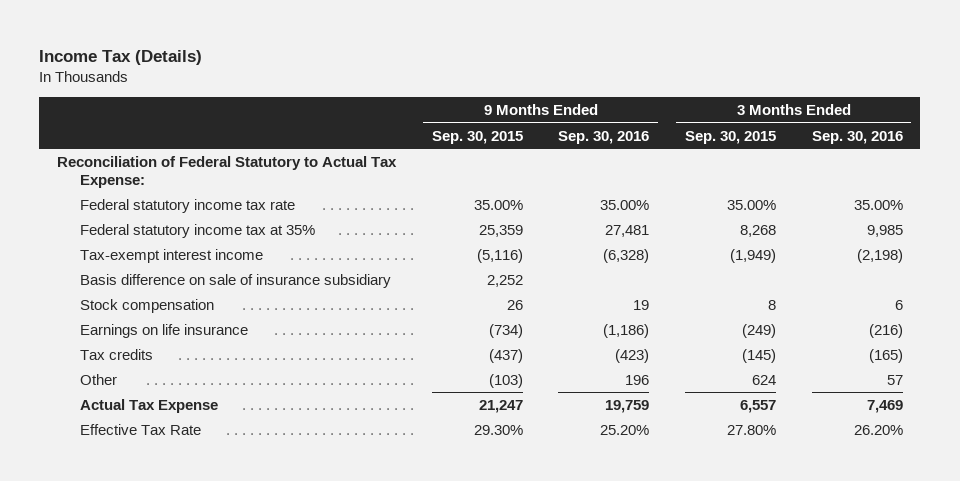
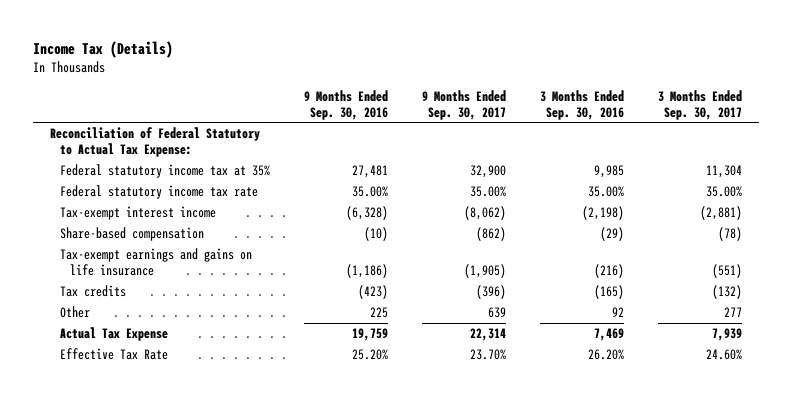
- | 9 Months Ended Sep. 30, 2015 | 9 Months Ended Sep. 30, 2016 | 3 Months Ended Sep. 30, 2015 | 3 Months Ended Sep. 30, 2016
+ | 9 Months Ended Sep. 30, 2016 | 9 Months Ended Sep. 30, 2017 | 3 Months Ended Sep. 30, 2016 | 3 Months Ended Sep. 30, 2017
moved down: Federal statutory income tax rate | 35.00% | 35.00% | 35.00% | 35.00%
- Basis difference on sale of insurance subsidiary | 2,252 | | |
- Stock compensation | 26 | 19 | 8 | 6
- Earnings on life insurance | (734) | (1,186) | (249) | (216)
+ Share-based compensation | (10) | (862) | (29) | (78)
+ Tax-exempt earnings and gains on life insurance | (1,186) | (1,905) | (216) | (551)
- Other | (103) | 196 | 624 | 57
+ Other | 225 | 639 | 92 | 277

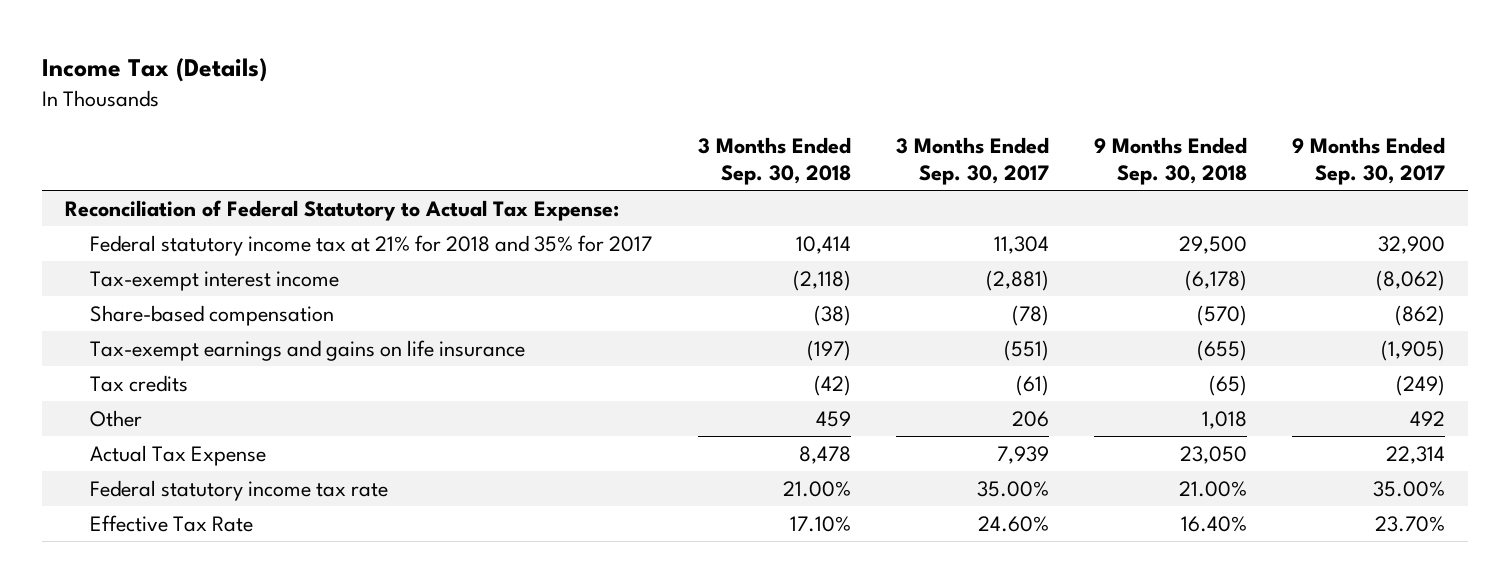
- | 9 Months Ended Sep. 30, 2016 | 9 Months Ended Sep. 30, 2017 | 3 Months Ended Sep. 30, 2016 | 3 Months Ended Sep. 30, 2017
+ | 3 Months Ended Sep. 30, 2018 | 3 Months Ended Sep. 30, 2017 | 9 Months Ended Sep. 30, 2018 | 9 Months Ended Sep. 30, 2017
- Federal statutory income tax at 35% | 27,481 | 32,900 | 9,985 | 11,304
+ Federal statutory income tax at 21% for 2018 and 35% for 2017 | 10,414 | 11,304 | 29,500 | 32,900
- Tax credits | (423) | (396) | (165) | (132)
- Other | 225 | 639 | 92 | 277
+ Tax credits | (42) | (61) | (65) | (249)
+ Other | 459 | 206 | 1,018 | 492
moved down: Federal statutory income tax rate | 21.00% | 35.00% | 21.00% | 35.00%

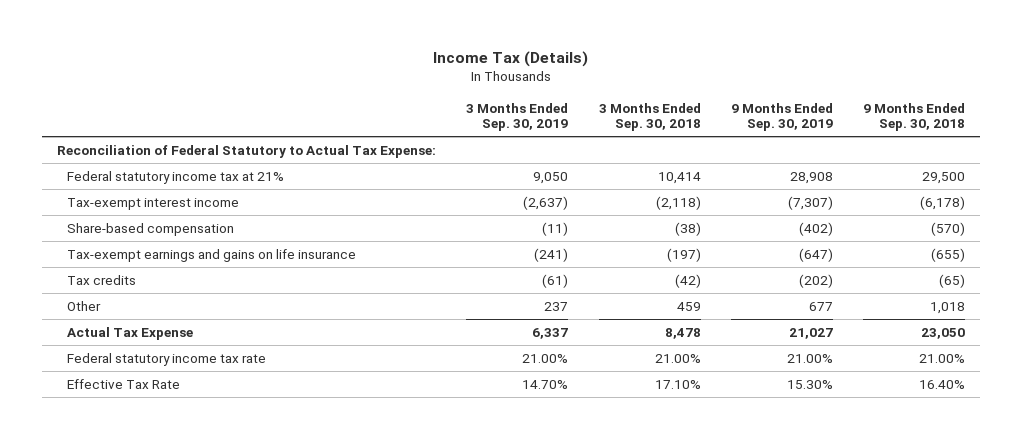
- | 3 Months Ended Sep. 30, 2018 | 3 Months Ended Sep. 30, 2017 | 9 Months Ended Sep. 30, 2018 | 9 Months Ended Sep. 30, 2017
+ | 3 Months Ended Sep. 30, 2019 | 3 Months Ended Sep. 30, 2018 | 9 Months Ended Sep. 30, 2019 | 9 Months Ended Sep. 30, 2018
- Federal statutory income tax at 21% for 2018 and 35% for 2017 | 10,414 | 11,304 | 29,500 | 32,900
+ Federal statutory income tax at 21% | 9,050 | 10,414 | 28,908 | 29,500

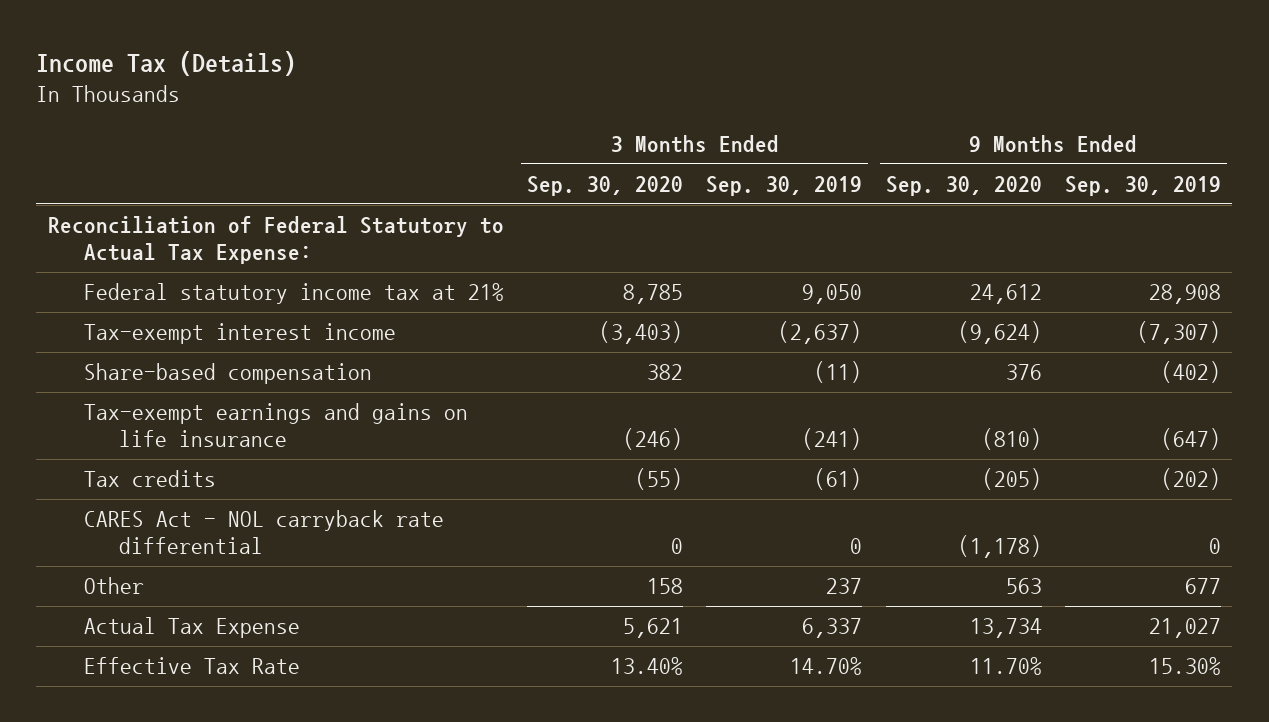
- | 3 Months Ended Sep. 30, 2019 | 3 Months Ended Sep. 30, 2018 | 9 Months Ended Sep. 30, 2019 | 9 Months Ended Sep. 30, 2018
+ | 3 Months Ended Sep. 30, 2020 | 3 Months Ended Sep. 30, 2019 | 9 Months Ended Sep. 30, 2020 | 9 Months Ended Sep. 30, 2019
+ CARES Act - NOL carryback rate differential | 0 | 0 | (1,178) | 0
- Federal statutory income tax rate | 21.00% | 21.00% | 21.00% | 21.00%

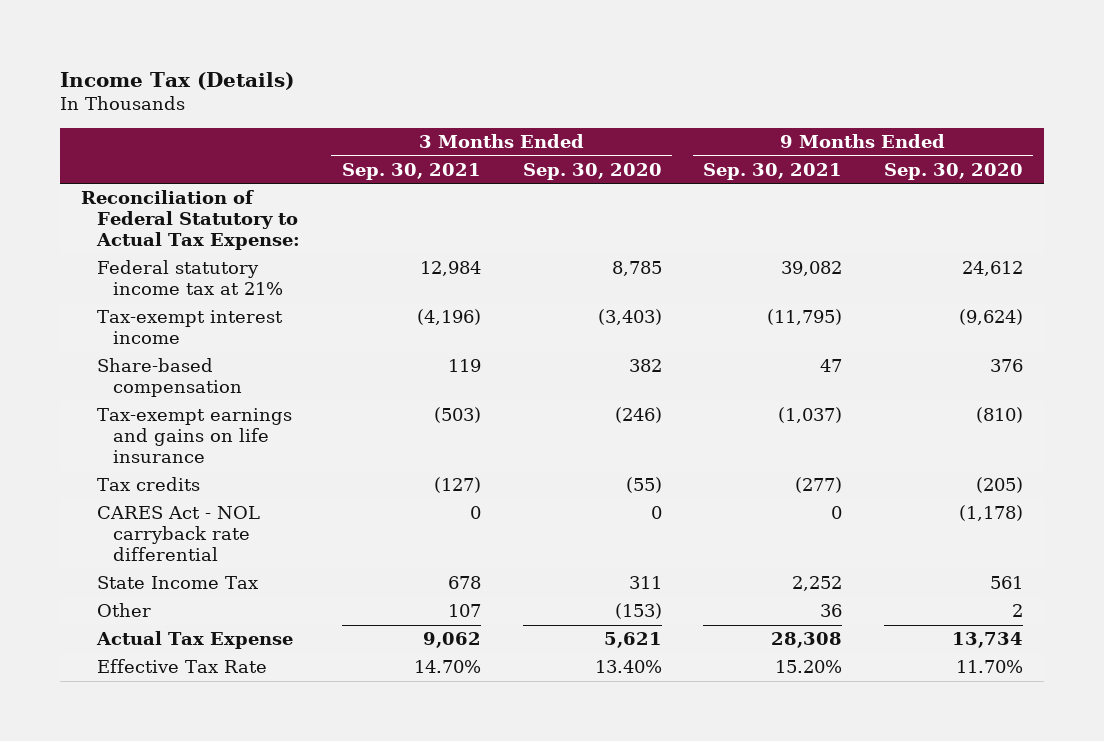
- | 3 Months Ended Sep. 30, 2020 | 3 Months Ended Sep. 30, 2019 | 9 Months Ended Sep. 30, 2020 | 9 Months Ended Sep. 30, 2019
+ | 3 Months Ended Sep. 30, 2021 | 3 Months Ended Sep. 30, 2020 | 9 Months Ended Sep. 30, 2021 | 9 Months Ended Sep. 30, 2020
- Other | 158 | 237 | 563 | 677
+ State Income Tax | 678 | 311 | 2,252 | 561
+ Other | 107 | (153) | 36 | 2

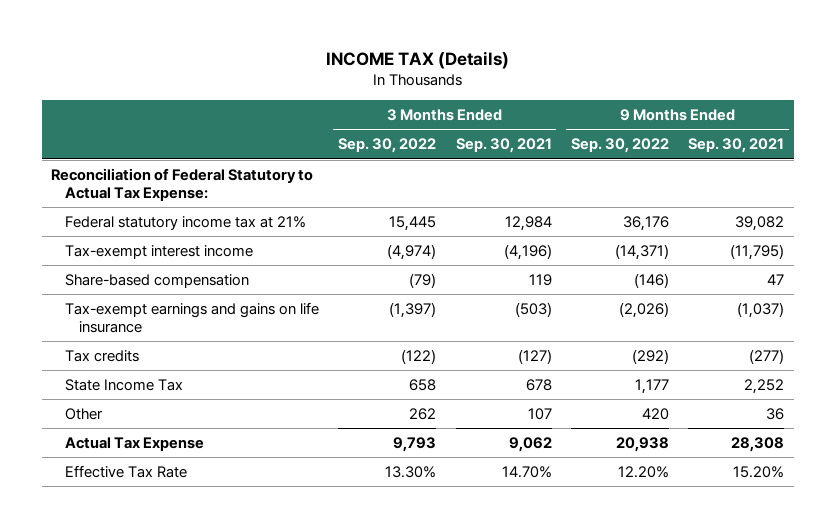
- Income Tax (Details)
+ INCOME TAX (Details)
- | 3 Months Ended Sep. 30, 2021 | 3 Months Ended Sep. 30, 2020 | 9 Months Ended Sep. 30, 2021 | 9 Months Ended Sep. 30, 2020
+ | 3 Months Ended Sep. 30, 2022 | 3 Months Ended Sep. 30, 2021 | 9 Months Ended Sep. 30, 2022 | 9 Months Ended Sep. 30, 2021
- CARES Act - NOL carryback rate differential | 0 | 0 | 0 | (1,178)

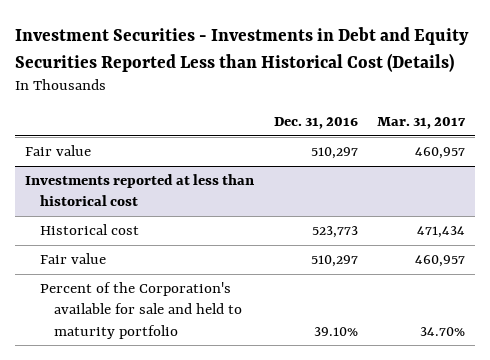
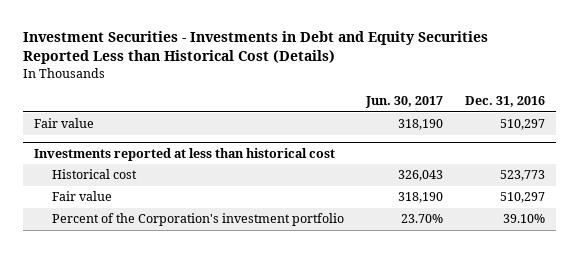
- | Dec. 31, 2016 | Mar. 31, 2017
+ | Jun. 30, 2017 | Dec. 31, 2016
@ Investments reported at less than historical cost
- Percent of the Corporation's available for sale and held to maturity portfolio | 39.10% | 34.70%
+ Percent of the Corporation's investment portfolio | 23.70% | 39.10%

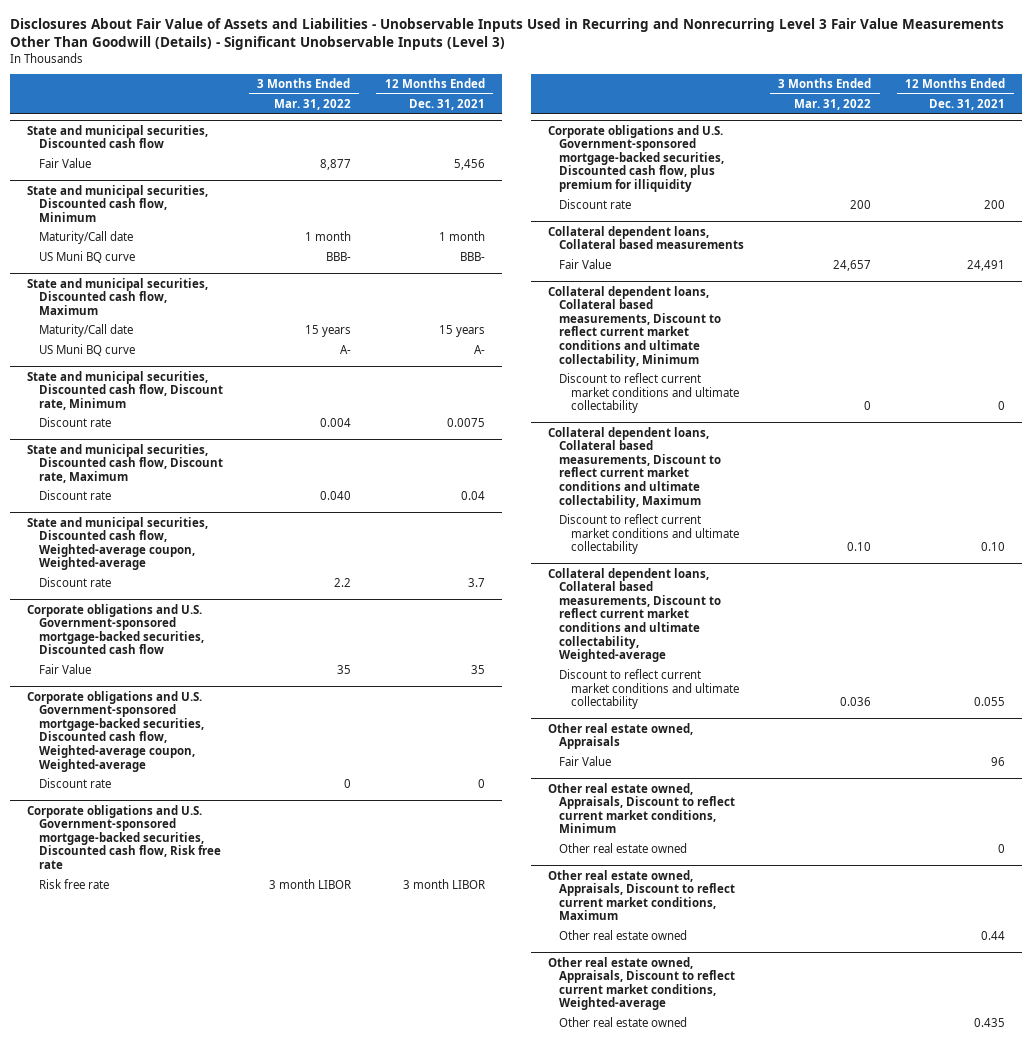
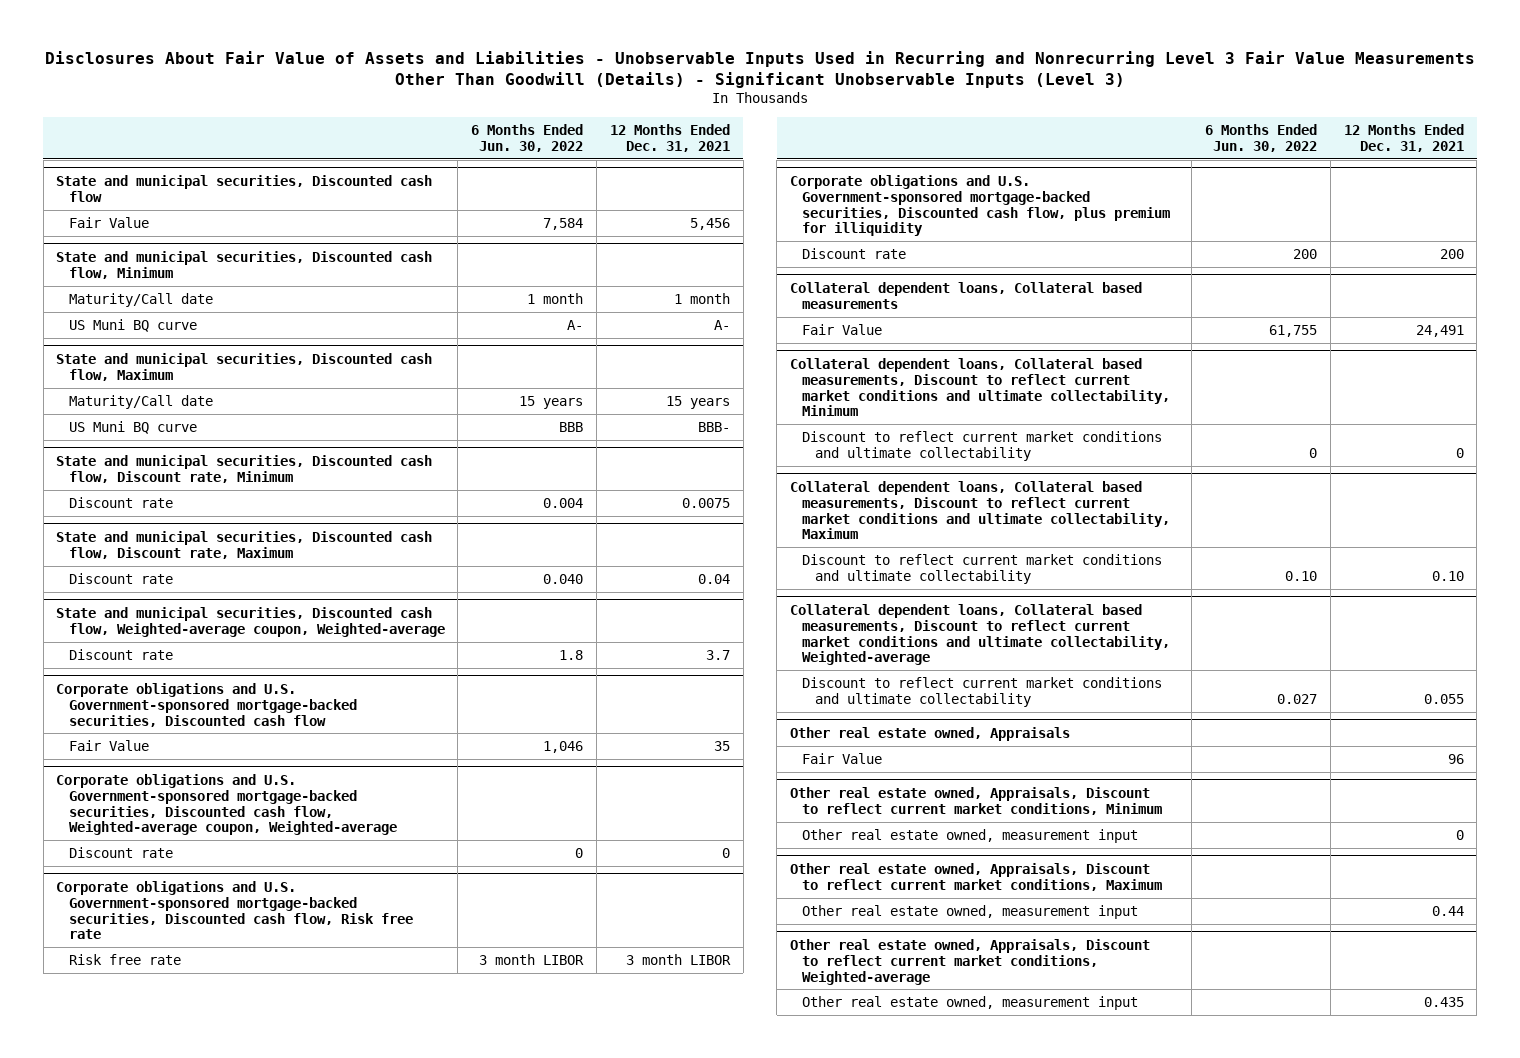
- | 3 Months Ended Mar. 31, 2022 | 12 Months Ended Dec. 31, 2021
+ | 6 Months Ended Jun. 30, 2022 | 12 Months Ended Dec. 31, 2021
@ State and municipal securities, Discounted cash flow, Minimum
- US Muni BQ curve | BBB- | BBB-
+ US Muni BQ curve | A- | A-
@ State and municipal securities, Discounted cash flow, Maximum
- US Muni BQ curve | A- | A-
+ US Muni BQ curve | BBB | BBB-
@ Other real estate owned, Appraisals, Discount to reflect current market conditions, Minimum
- Other real estate owned | | 0
+ Other real estate owned, measurement input | | 0
@ Other real estate owned, Appraisals, Discount to reflect current market conditions, Maximum
- Other real estate owned | | 0.44
+ Other real estate owned, measurement input | | 0.44
@ Other real estate owned, Appraisals, Discount to reflect current market conditions, Weighted-average
- Other real estate owned | | 0.435
+ Other real estate owned, measurement input | | 0.435

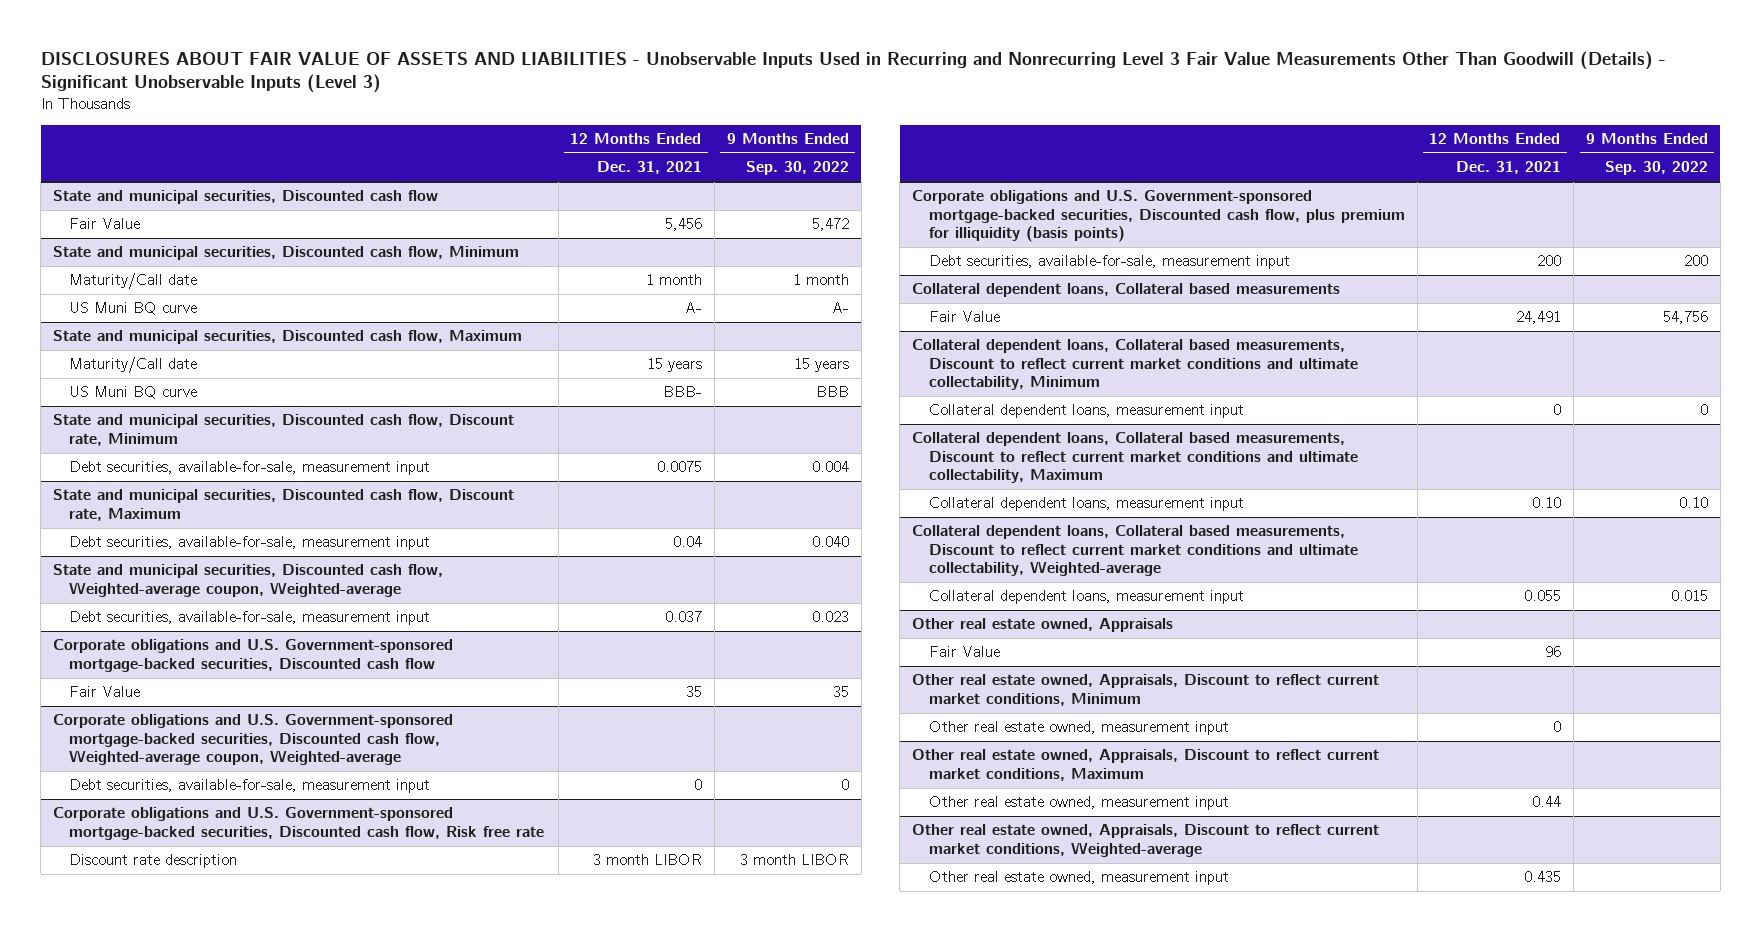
- Disclosures About Fair Value of Assets and Liabilities - Unobservable Inputs Used in Recurring and Nonrecurring Level 3 Fair Value Measurements Other Than Goodwill (Details) - Significant Unobservable Inputs (Level 3)
+ DISCLOSURES ABOUT FAIR VALUE OF ASSETS AND LIABILITIES - Unobservable Inputs Used in Recurring and Nonrecurring Level 3 Fair Value Measurements Other Than Goodwill (Details) - Significant Unobservable Inputs (Level 3)
- | 6 Months Ended Jun. 30, 2022 | 12 Months Ended Dec. 31, 2021
+ | 12 Months Ended Dec. 31, 2021 | 9 Months Ended Sep. 30, 2022
@ State and municipal securities, Discounted cash flow, Discount rate, Minimum
- Discount rate | 0.004 | 0.0075
+ Debt securities, available-for-sale, measurement input | 0.0075 | 0.004
@ State and municipal securities, Discounted cash flow, Discount rate, Maximum
- Discount rate | 0.040 | 0.04
+ Debt securities, available-for-sale, measurement input | 0.04 | 0.040
@ State and municipal securities, Discounted cash flow, Weighted-average coupon, Weighted-average
- Discount rate | 1.8 | 3.7
+ Debt securities, available-for-sale, measurement input | 0.037 | 0.023
@ Corporate obligations and U.S. Government-sponsored mortgage-backed securities, Discounted cash flow, Weighted-average coupon, Weighted-average
- Discount rate | 0 | 0
+ Debt securities, available-for-sale, measurement input | 0 | 0
@ Corporate obligations and U.S. Government-sponsored mortgage-backed securities, Discounted cash flow, Risk free rate
- Risk free rate | 3 month LIBOR | 3 month LIBOR
- Corporate obligations and U.S. Government-sponsored mortgage-backed securities, Discounted cash flow, plus premium for illiquidity
- Discount rate | 200 | 200
@ Corporate obligations and U.S. Government-sponsored mortgage-backed securities, Discounted cash flow, Risk free rate
+ Discount rate description | 3 month LIBOR | 3 month LIBOR
+ Corporate obligations and U.S. Government-sponsored mortgage-backed securities, Discounted cash flow, plus premium for illiquidity (basis points)
+ Debt securities, available-for-sale, measurement input | 200 | 200
@ Collateral dependent loans, Collateral based measurements, Discount to reflect current market conditions and ultimate collectability, Minimum
- Discount to reflect current market conditions and ultimate collectability | 0 | 0
+ Collateral dependent loans, measurement input | 0 | 0
@ Collateral dependent loans, Collateral based measurements, Discount to reflect current market conditions and ultimate collectability, Maximum
- Discount to reflect current market conditions and ultimate collectability | 0.10 | 0.10
+ Collateral dependent loans, measurement input | 0.10 | 0.10
@ Collateral dependent loans, Collateral based measurements, Discount to reflect current market conditions and ultimate collectability, Weighted-average
- Discount to reflect current market conditions and ultimate collectability | 0.027 | 0.055
+ Collateral dependent loans, measurement input | 0.055 | 0.015

